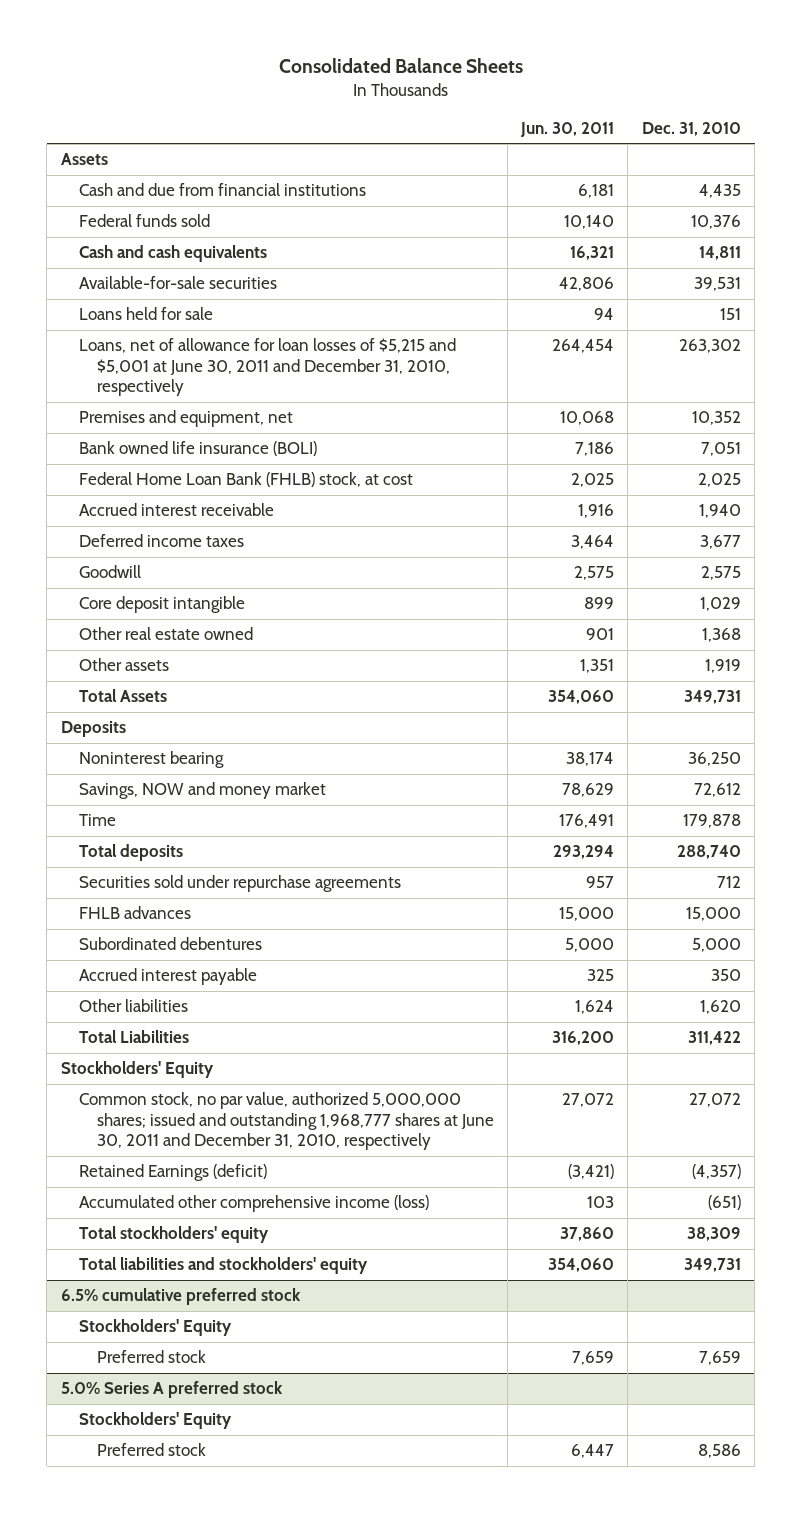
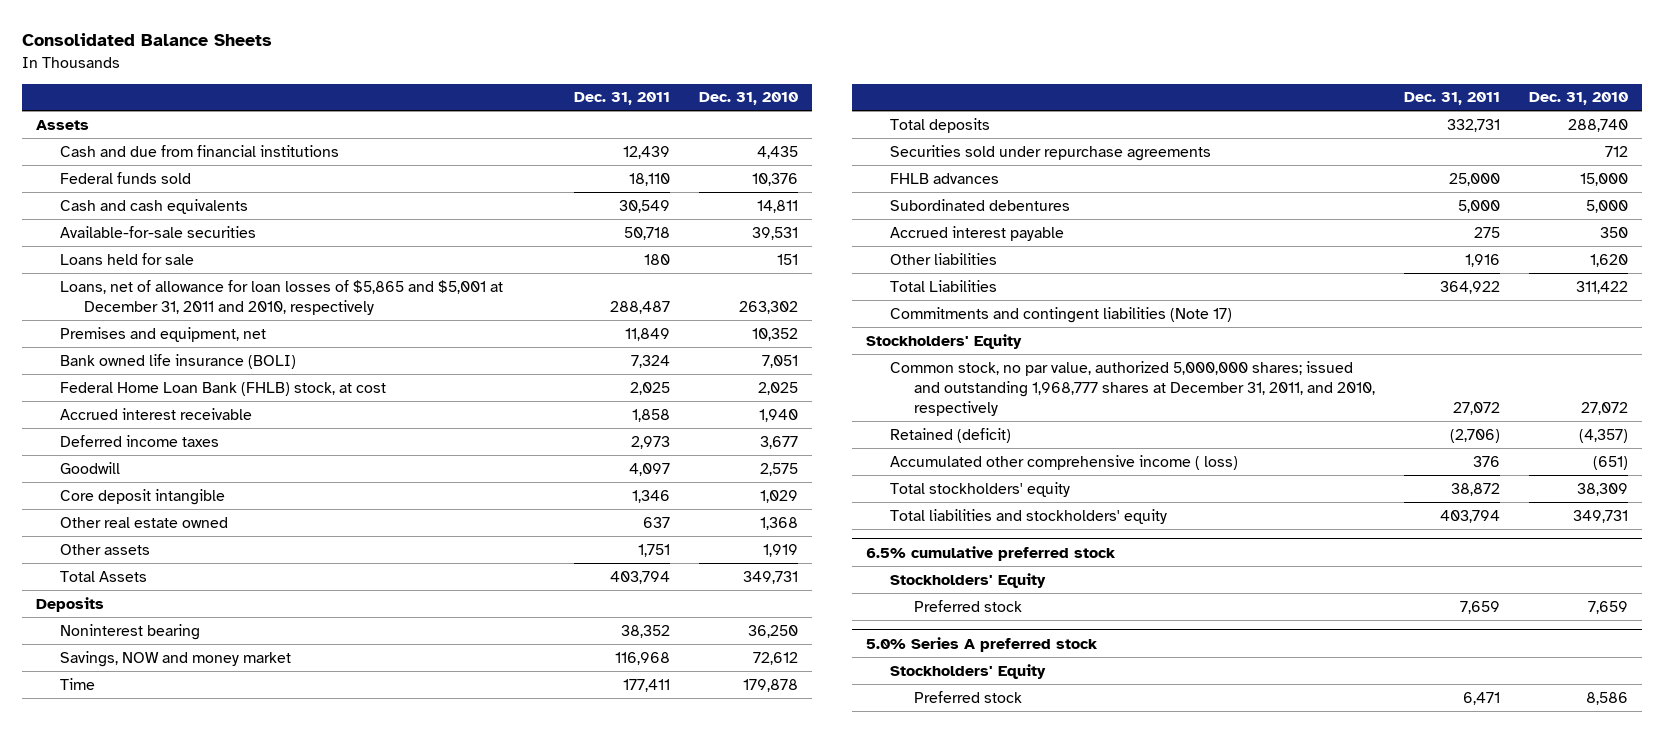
- | Jun. 30, 2011 | Dec. 31, 2010
+ | Dec. 31, 2011 | Dec. 31, 2010
- Loans, net of allowance for loan losses of $5,215 and $5,001 at June 30, 2011 and December 31, 2010, respectively | 264,454 | 263,302
+ Loans, net of allowance for loan losses of $5,865 and $5,001 at December 31, 2011 and 2010, respectively | 288,487 | 263,302
+ Commitments and contingent liabilities (Note 17)
- Common stock, no par value, authorized 5,000,000 shares; issued and outstanding 1,968,777 shares at June 30, 2011 and December 31, 2010, respectively | 27,072 | 27,072
- Retained Earnings (deficit) | (3,421) | (4,357)
- Accumulated other comprehensive income (loss) | 103 | (651)
+ Common stock, no par value, authorized 5,000,000 shares; issued and outstanding 1,968,777 shares at December 31, 2011, and 2010, respectively | 27,072 | 27,072
+ Retained (deficit) | (2,706) | (4,357)
+ Accumulated other comprehensive income ( loss) | 376 | (651)

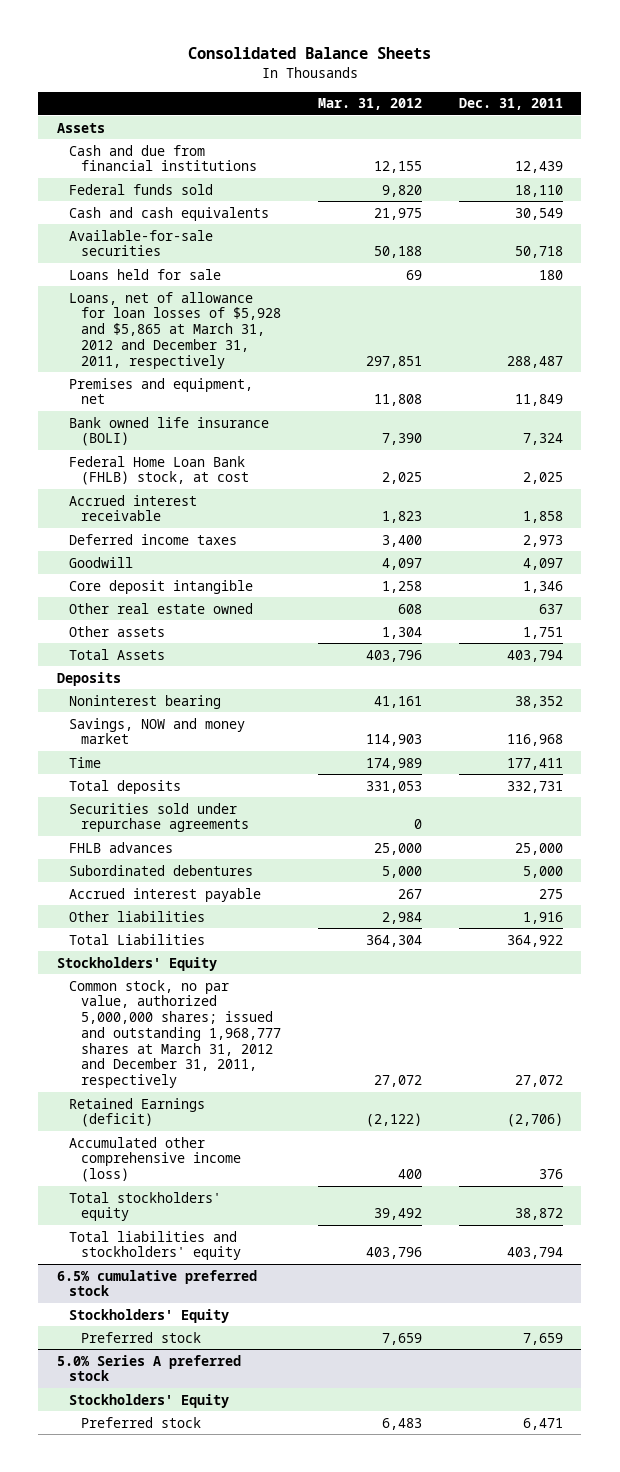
- | Dec. 31, 2011 | Dec. 31, 2010
+ | Mar. 31, 2012 | Dec. 31, 2011
- Loans, net of allowance for loan losses of $5,865 and $5,001 at December 31, 2011 and 2010, respectively | 288,487 | 263,302
+ Loans, net of allowance for loan losses of $5,928 and $5,865 at March 31, 2012 and December 31, 2011, respectively | 297,851 | 288,487
- Commitments and contingent liabilities (Note 17)
- Common stock, no par value, authorized 5,000,000 shares; issued and outstanding 1,968,777 shares at December 31, 2011, and 2010, respectively | 27,072 | 27,072
- Retained (deficit) | (2,706) | (4,357)
- Accumulated other comprehensive income ( loss) | 376 | (651)
+ Common stock, no par value, authorized 5,000,000 shares; issued and outstanding 1,968,777 shares at March 31, 2012 and December 31, 2011, respectively | 27,072 | 27,072
+ Retained Earnings (deficit) | (2,122) | (2,706)
+ Accumulated other comprehensive income (loss) | 400 | 376

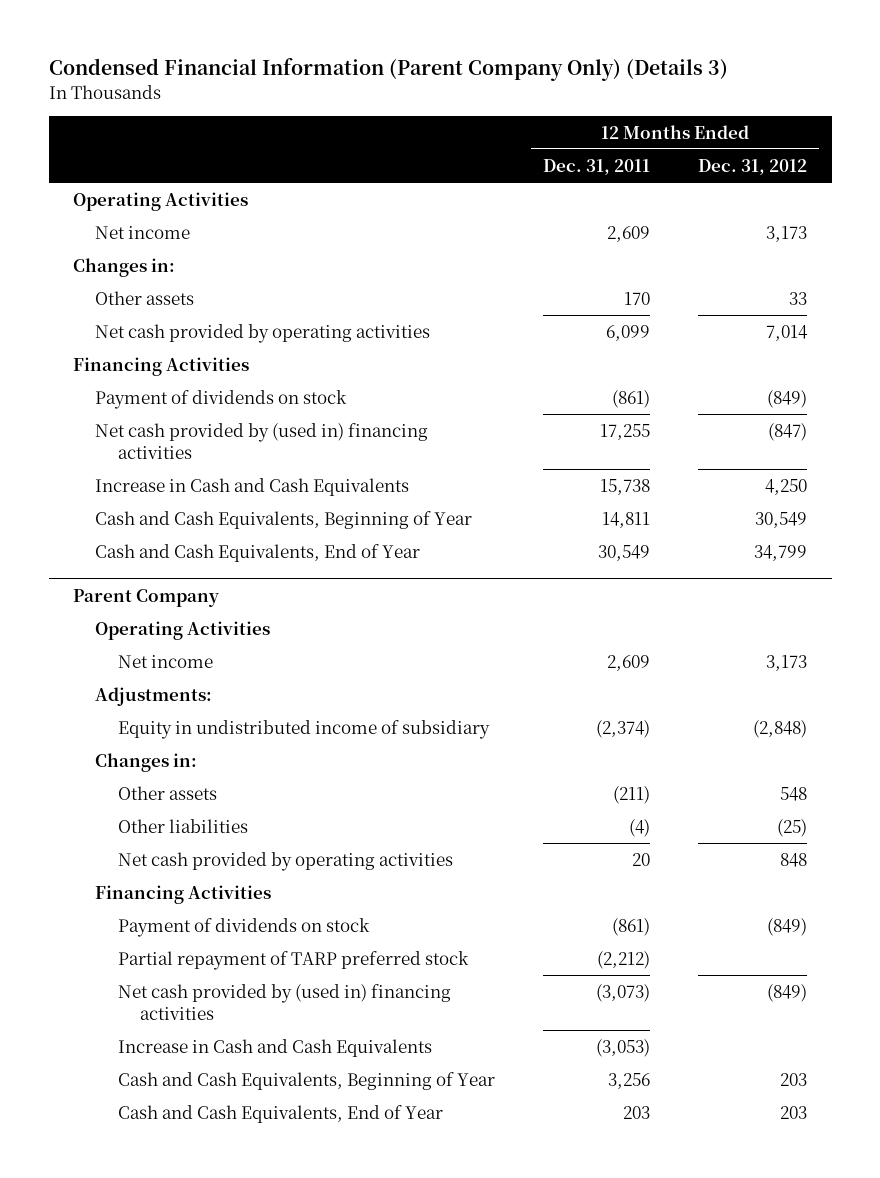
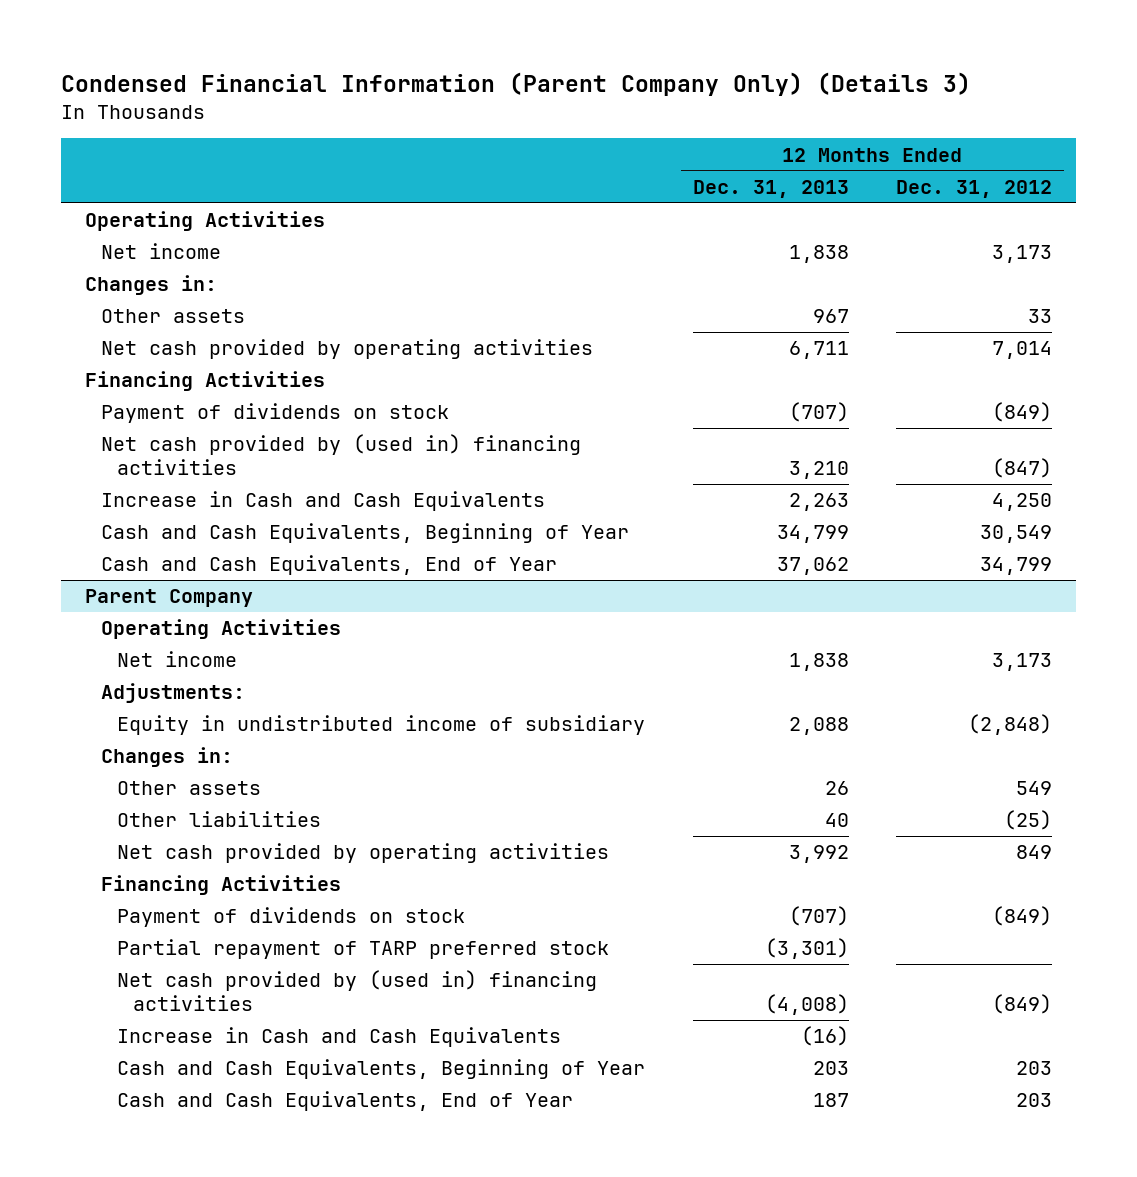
- | 12 Months Ended Dec. 31, 2011 | 12 Months Ended Dec. 31, 2012
+ | 12 Months Ended Dec. 31, 2013 | 12 Months Ended Dec. 31, 2012
@ Parent Company
- Other assets | (211) | 548
+ Other assets | 26 | 549
- Net cash provided by operating activities | 20 | 848
+ Net cash provided by operating activities | 3,992 | 849

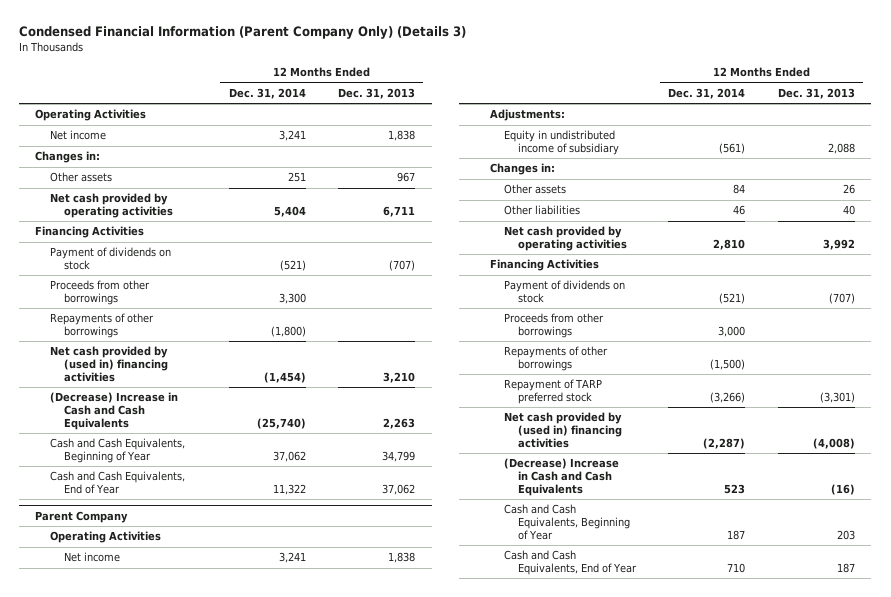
- | 12 Months Ended Dec. 31, 2013 | 12 Months Ended Dec. 31, 2012
+ | 12 Months Ended Dec. 31, 2014 | 12 Months Ended Dec. 31, 2013
+ Proceeds from other borrowings | 3,300 |
+ Repayments of other borrowings | (1,800) |
- Increase in Cash and Cash Equivalents | 2,263 | 4,250
+ (Decrease) Increase in Cash and Cash Equivalents | (25,740) | 2,263
@ Parent Company
- Partial repayment of TARP preferred stock | (3,301) |
+ Proceeds from other borrowings | 3,000 |
+ Repayments of other borrowings | (1,500) |
+ Repayment of TARP preferred stock | (3,266) | (3,301)
- Increase in Cash and Cash Equivalents | (16) |
+ (Decrease) Increase in Cash and Cash Equivalents | 523 | (16)

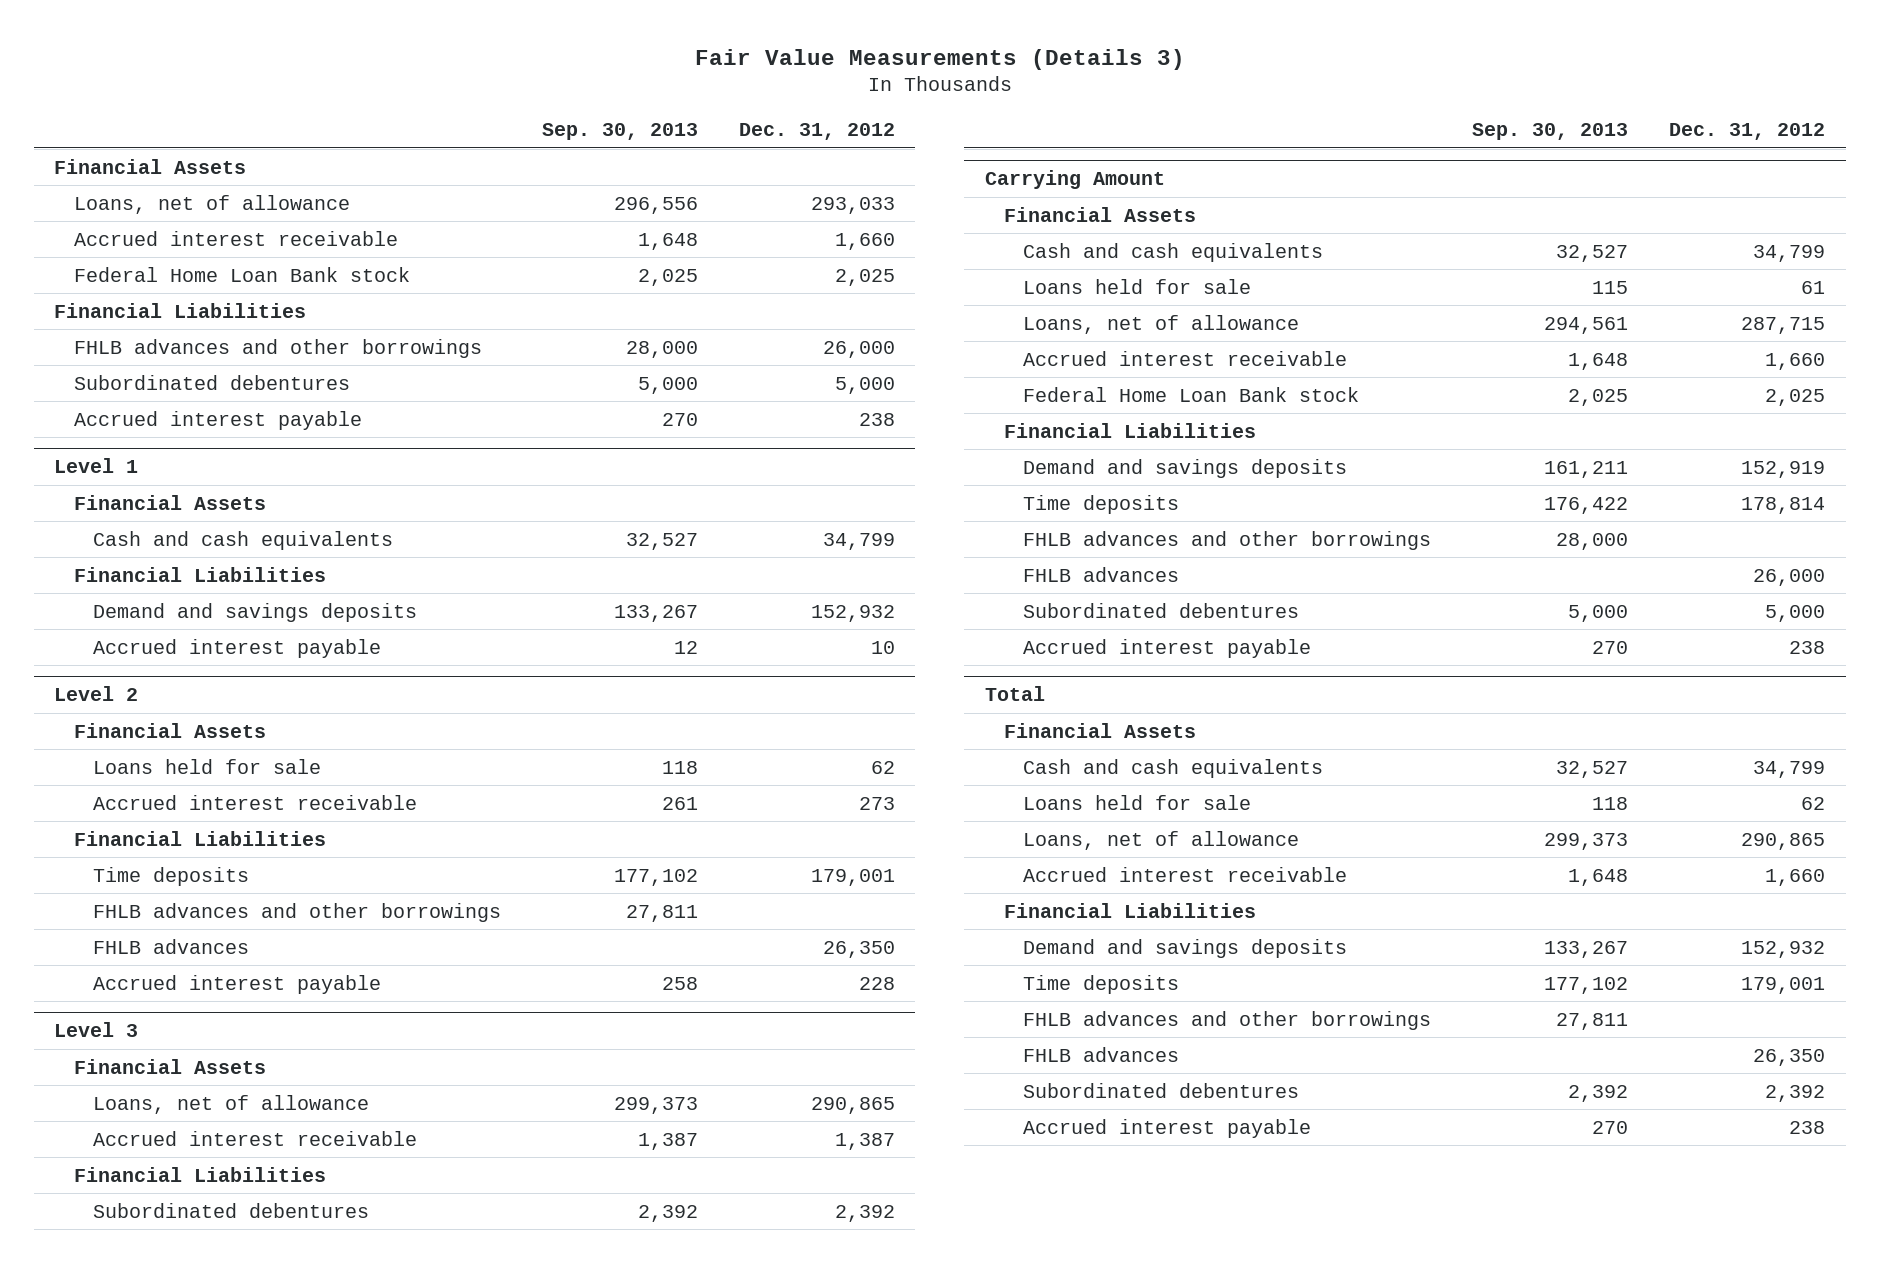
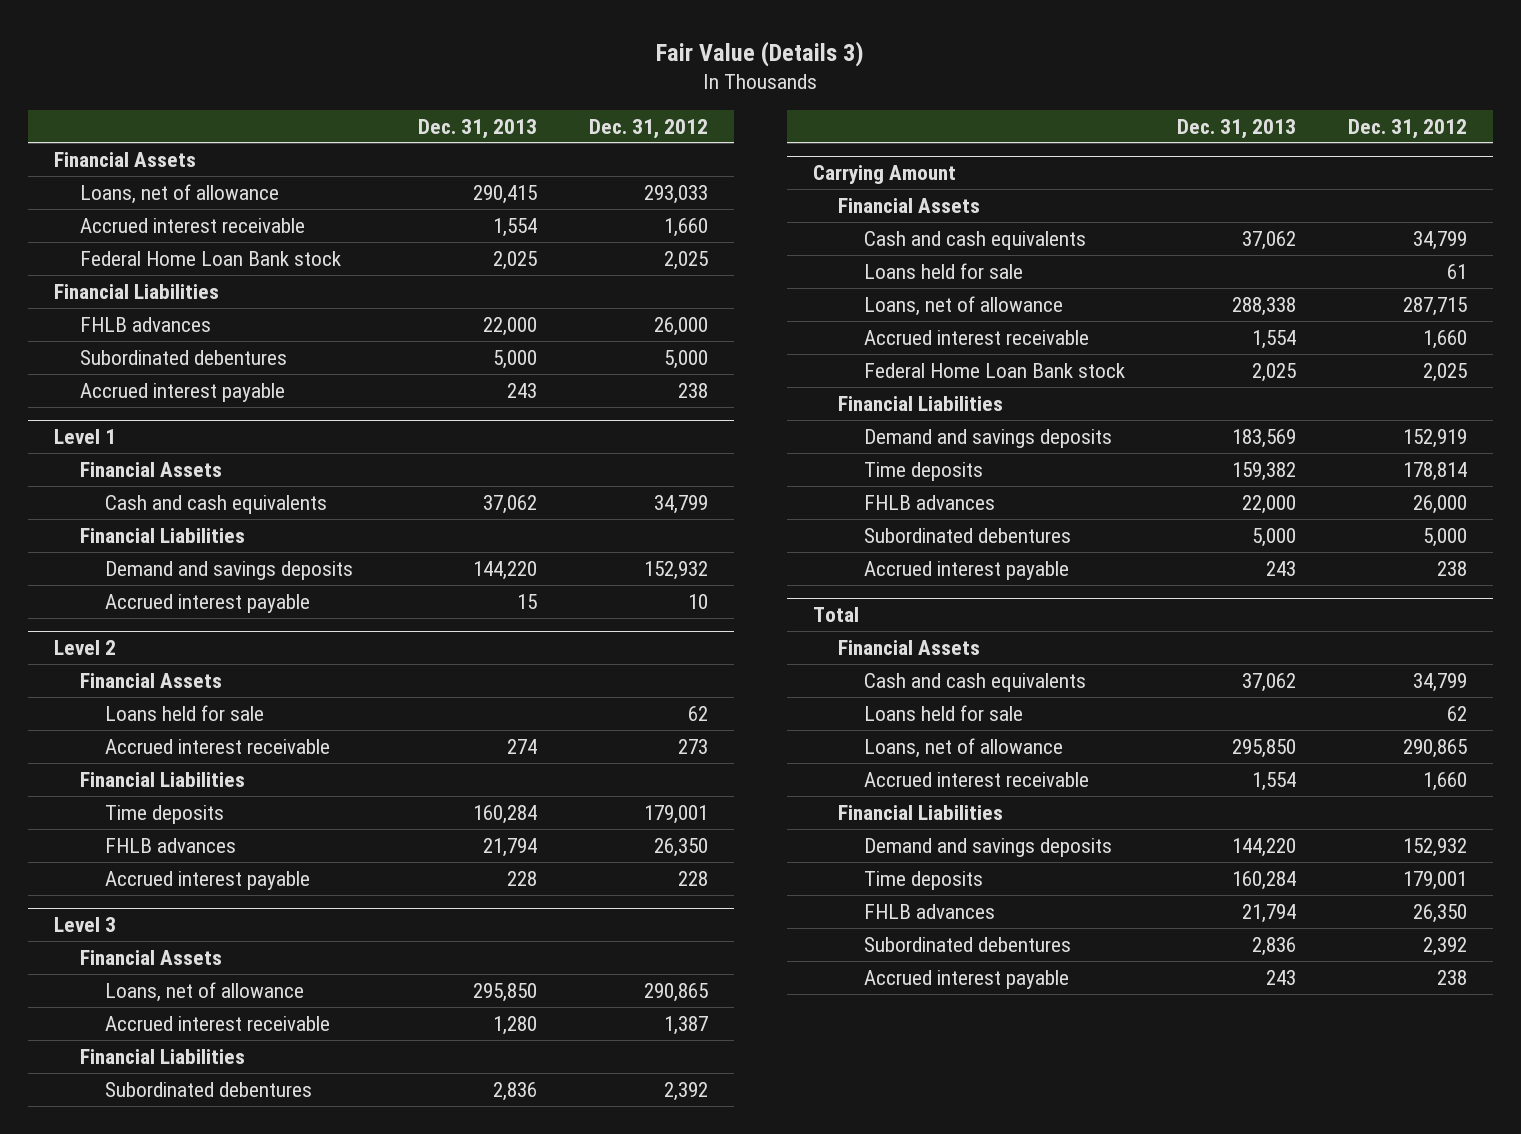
- Fair Value Measurements (Details 3)
+ Fair Value (Details 3)
- | Sep. 30, 2013 | Dec. 31, 2012
+ | Dec. 31, 2013 | Dec. 31, 2012
- FHLB advances and other borrowings | 28,000 | 26,000
+ FHLB advances | 22,000 | 26,000
@ Level 2
- FHLB advances and other borrowings | 27,811 |
@ Carrying Amount
- FHLB advances and other borrowings | 28,000 |
@ Total
- FHLB advances and other borrowings | 27,811 |

